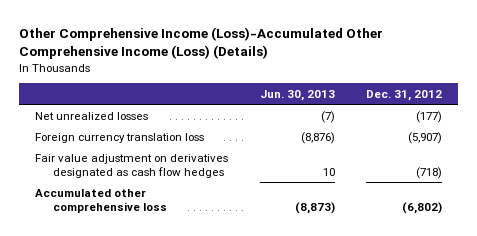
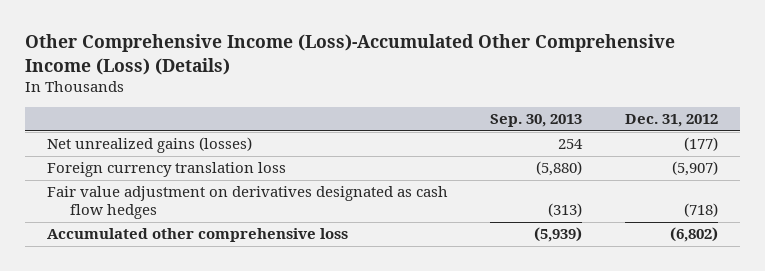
- | Jun. 30, 2013 | Dec. 31, 2012
+ | Sep. 30, 2013 | Dec. 31, 2012
- Net unrealized losses | (7) | (177)
+ Net unrealized gains (losses) | 254 | (177)

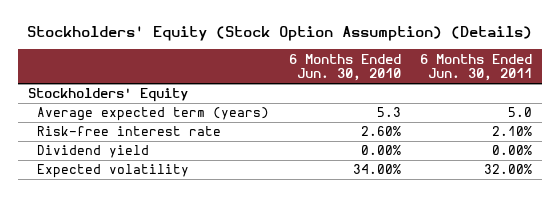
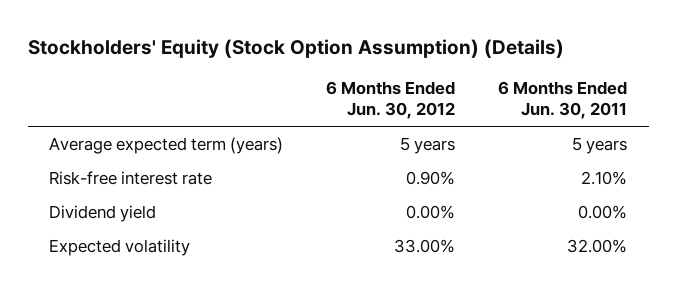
- | 6 Months Ended Jun. 30, 2010 | 6 Months Ended Jun. 30, 2011
+ | 6 Months Ended Jun. 30, 2012 | 6 Months Ended Jun. 30, 2011
- Stockholders' Equity
- Average expected term (years) | 5.3 | 5.0
+ Average expected term (years) | 5 years | 5 years

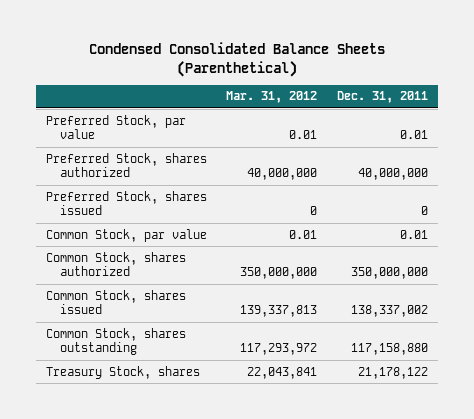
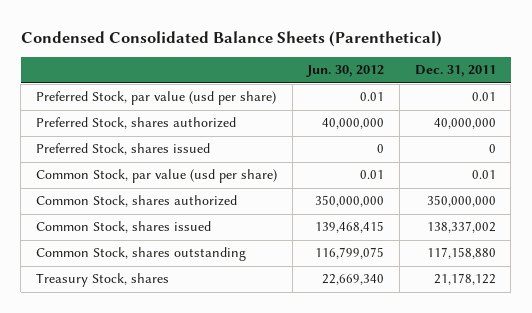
- | Mar. 31, 2012 | Dec. 31, 2011
+ | Jun. 30, 2012 | Dec. 31, 2011
- Preferred Stock, par value | 0.01 | 0.01
+ Preferred Stock, par value (usd per share) | 0.01 | 0.01
- Common Stock, par value | 0.01 | 0.01
+ Common Stock, par value (usd per share) | 0.01 | 0.01

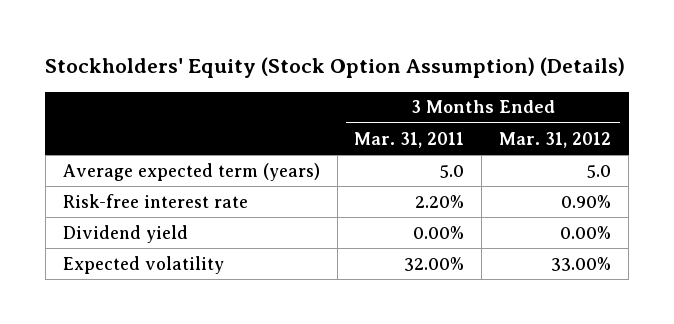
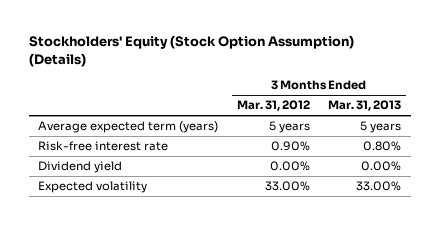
- | 3 Months Ended Mar. 31, 2011 | 3 Months Ended Mar. 31, 2012
+ | 3 Months Ended Mar. 31, 2012 | 3 Months Ended Mar. 31, 2013
- Average expected term (years) | 5.0 | 5.0
+ Average expected term (years) | 5 years | 5 years

